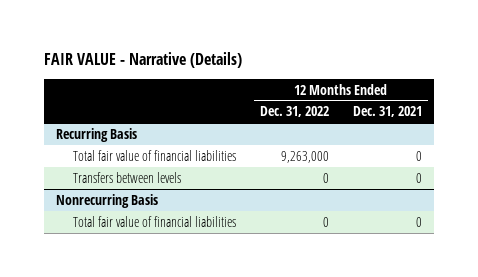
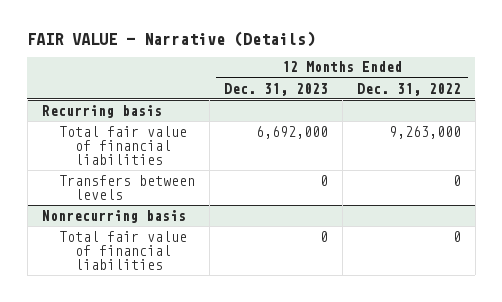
- | 12 Months Ended Dec. 31, 2022 | 12 Months Ended Dec. 31, 2021
+ | 12 Months Ended Dec. 31, 2023 | 12 Months Ended Dec. 31, 2022
- Recurring Basis
+ Recurring basis
- Nonrecurring Basis
+ Nonrecurring basis

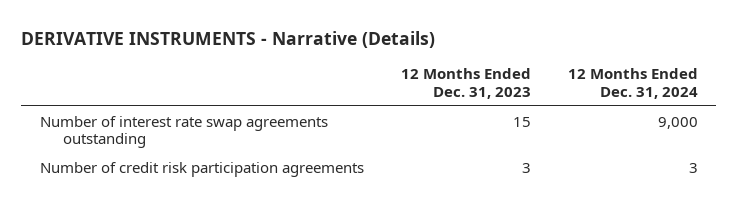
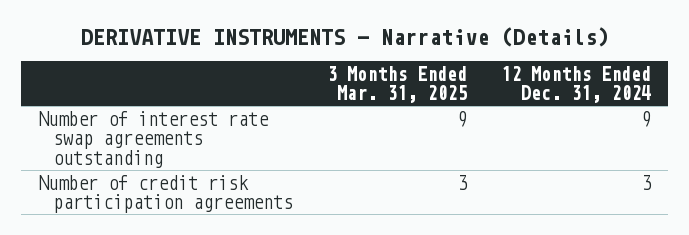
- | 12 Months Ended Dec. 31, 2023 | 12 Months Ended Dec. 31, 2024
+ | 3 Months Ended Mar. 31, 2025 | 12 Months Ended Dec. 31, 2024
- Number of interest rate swap agreements outstanding | 15 | 9,000
+ Number of interest rate swap agreements outstanding | 9 | 9

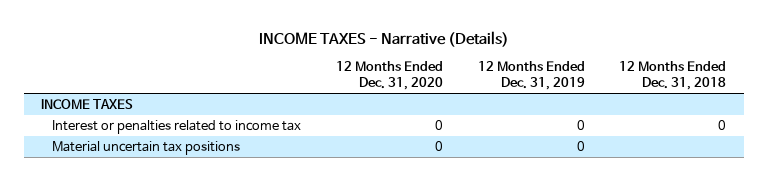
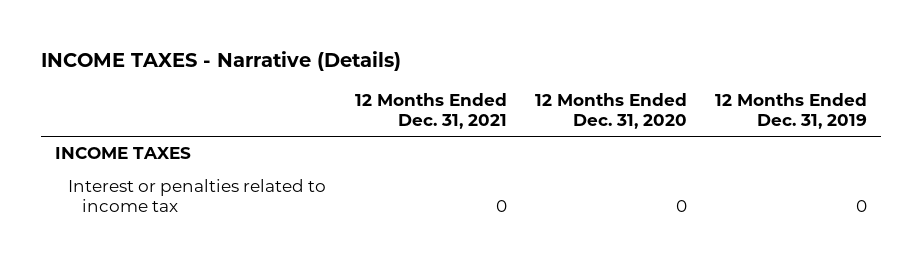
- | 12 Months Ended Dec. 31, 2020 | 12 Months Ended Dec. 31, 2019 | 12 Months Ended Dec. 31, 2018
+ | 12 Months Ended Dec. 31, 2021 | 12 Months Ended Dec. 31, 2020 | 12 Months Ended Dec. 31, 2019
- Material uncertain tax positions | 0 | 0 |

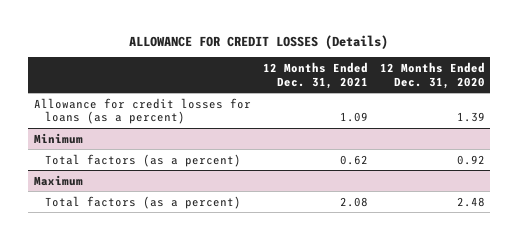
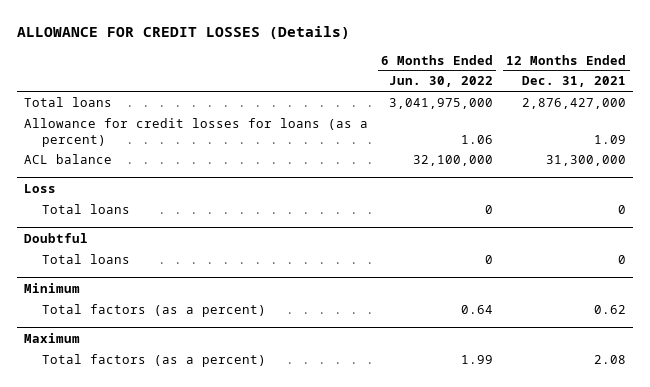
- | 12 Months Ended Dec. 31, 2021 | 12 Months Ended Dec. 31, 2020
+ | 6 Months Ended Jun. 30, 2022 | 12 Months Ended Dec. 31, 2021
+ Total loans | 3,041,975,000 | 2,876,427,000
+ ACL balance | 32,100,000 | 31,300,000
+ Loss
+ Total loans | 0 | 0
+ Doubtful
+ Total loans | 0 | 0

